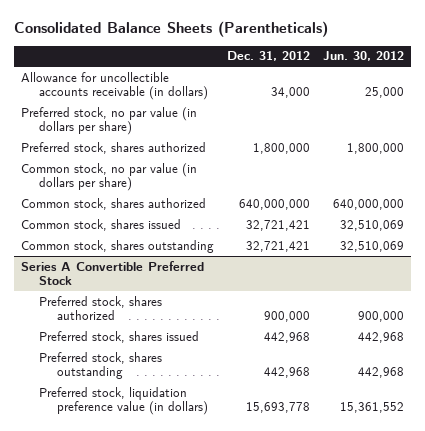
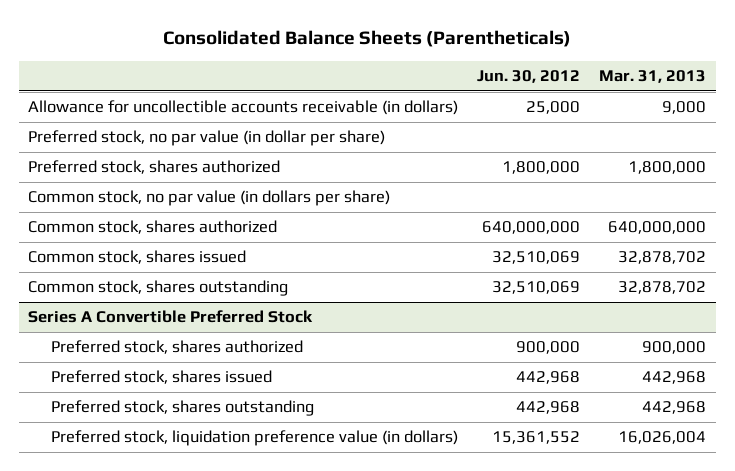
- | Dec. 31, 2012 | Jun. 30, 2012
+ | Jun. 30, 2012 | Mar. 31, 2013
- Preferred stock, no par value (in dollars per share)
+ Preferred stock, no par value (in dollar per share)

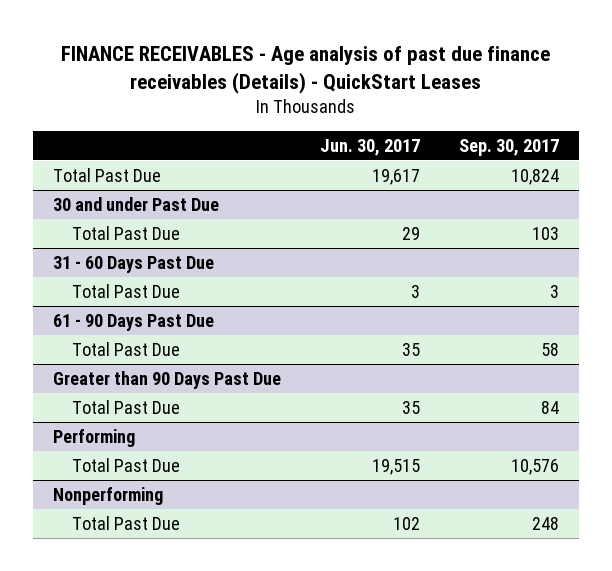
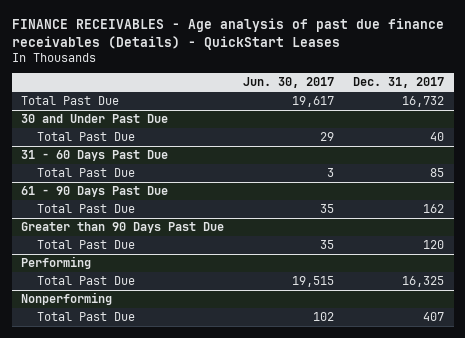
- | Jun. 30, 2017 | Sep. 30, 2017
+ | Jun. 30, 2017 | Dec. 31, 2017
- 30 and under Past Due
+ 30 and Under Past Due

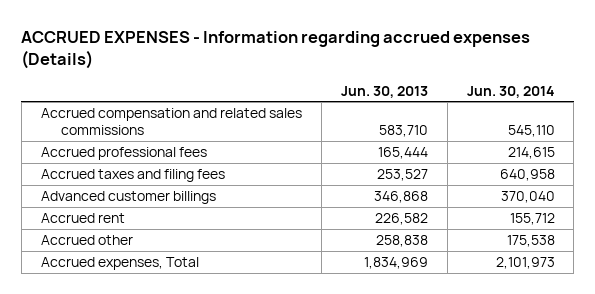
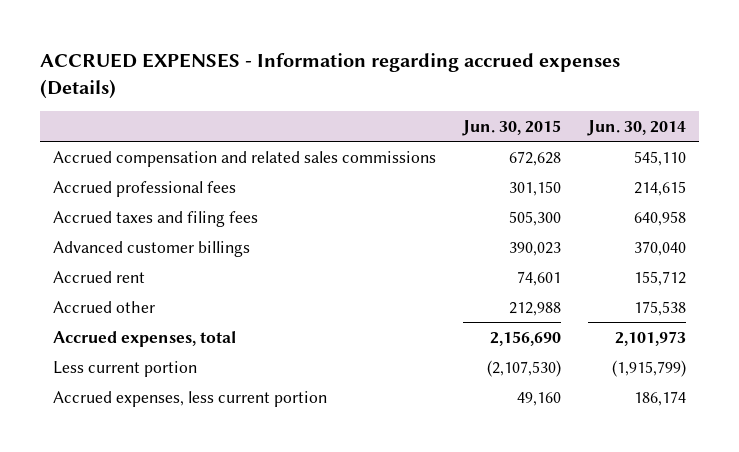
- | Jun. 30, 2013 | Jun. 30, 2014
+ | Jun. 30, 2015 | Jun. 30, 2014
- Accrued expenses, Total | 1,834,969 | 2,101,973
+ Accrued expenses, total | 2,156,690 | 2,101,973
+ Less current portion | (2,107,530) | (1,915,799)
+ Accrued expenses, less current portion | 49,160 | 186,174

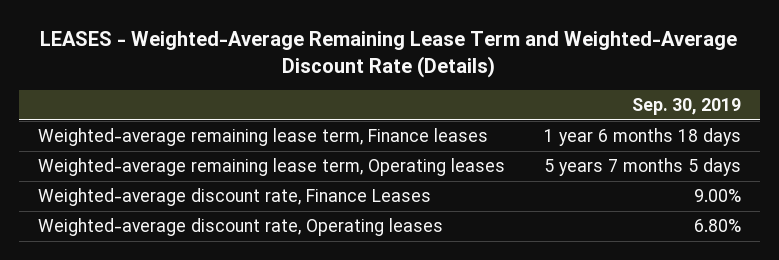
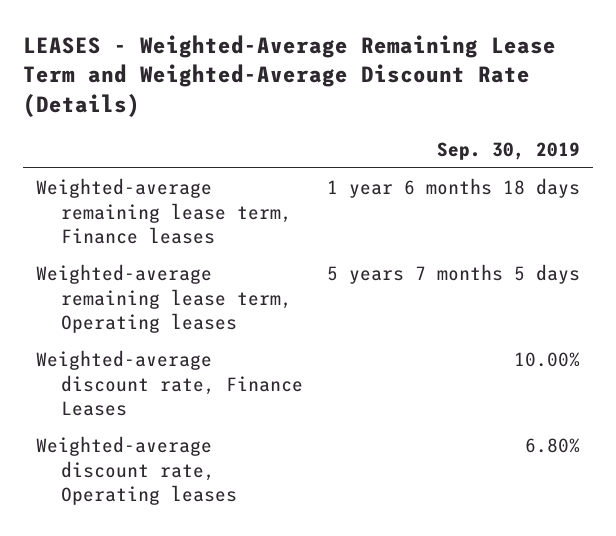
- Weighted-average discount rate, Finance Leases | 9.00%
+ Weighted-average discount rate, Finance Leases | 10.00%

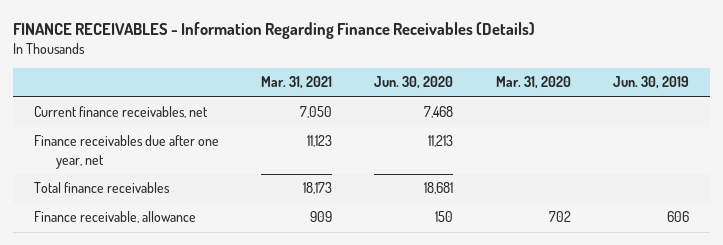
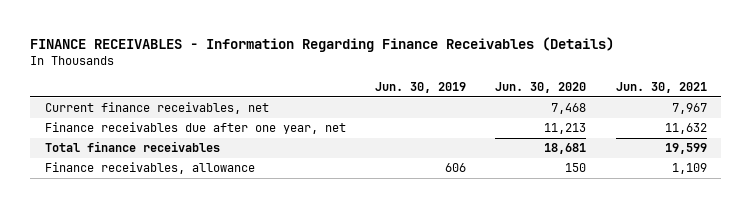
- | Mar. 31, 2021 | Jun. 30, 2020 | Mar. 31, 2020 | Jun. 30, 2019
+ | Jun. 30, 2019 | Jun. 30, 2020 | Jun. 30, 2021
- Finance receivable, allowance | 909 | 150 | 702 | 606
+ Finance receivables, allowance | 606 | 150 | 1,109

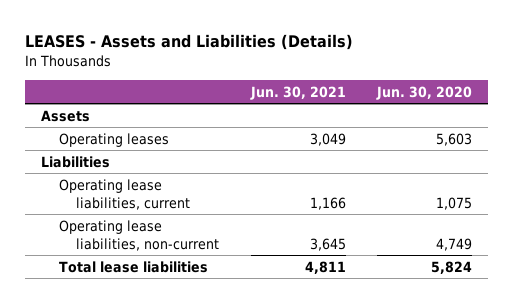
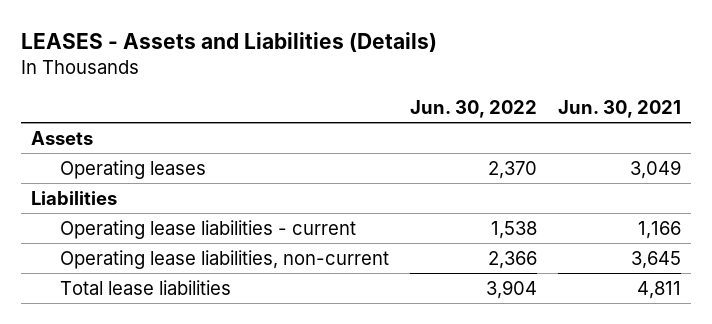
- | Jun. 30, 2021 | Jun. 30, 2020
+ | Jun. 30, 2022 | Jun. 30, 2021
- Operating lease liabilities, current | 1,166 | 1,075
+ Operating lease liabilities - current | 1,538 | 1,166

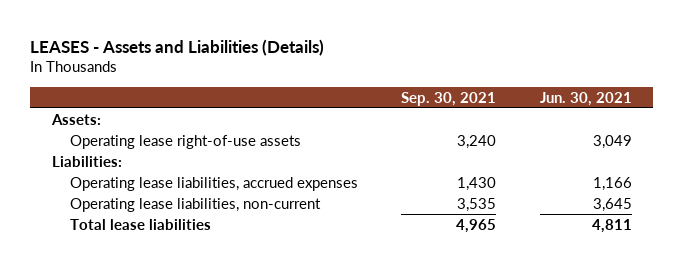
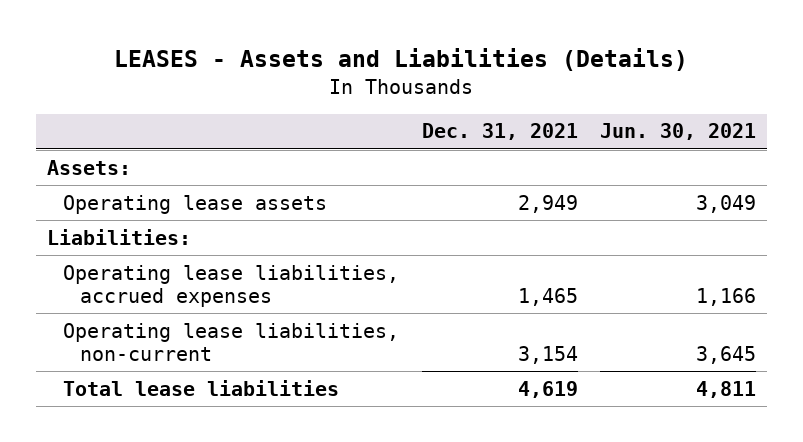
- | Sep. 30, 2021 | Jun. 30, 2021
+ | Dec. 31, 2021 | Jun. 30, 2021
- Operating lease right-of-use assets | 3,240 | 3,049
+ Operating lease assets | 2,949 | 3,049

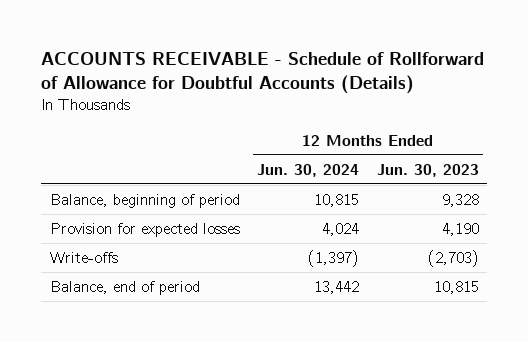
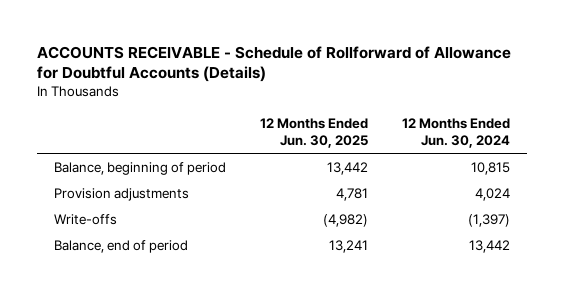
- | 12 Months Ended Jun. 30, 2024 | 12 Months Ended Jun. 30, 2023
+ | 12 Months Ended Jun. 30, 2025 | 12 Months Ended Jun. 30, 2024
- Provision for expected losses | 4,024 | 4,190
+ Provision adjustments | 4,781 | 4,024

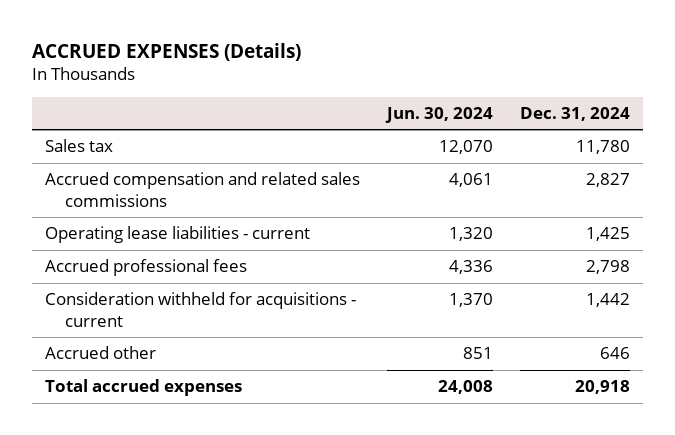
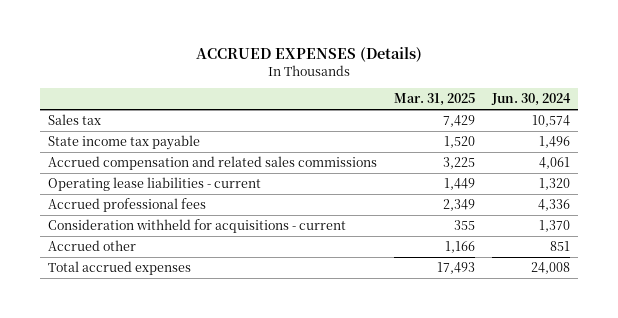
- | Jun. 30, 2024 | Dec. 31, 2024
+ | Mar. 31, 2025 | Jun. 30, 2024
- Sales tax | 12,070 | 11,780
+ Sales tax | 7,429 | 10,574
+ State income tax payable | 1,520 | 1,496

